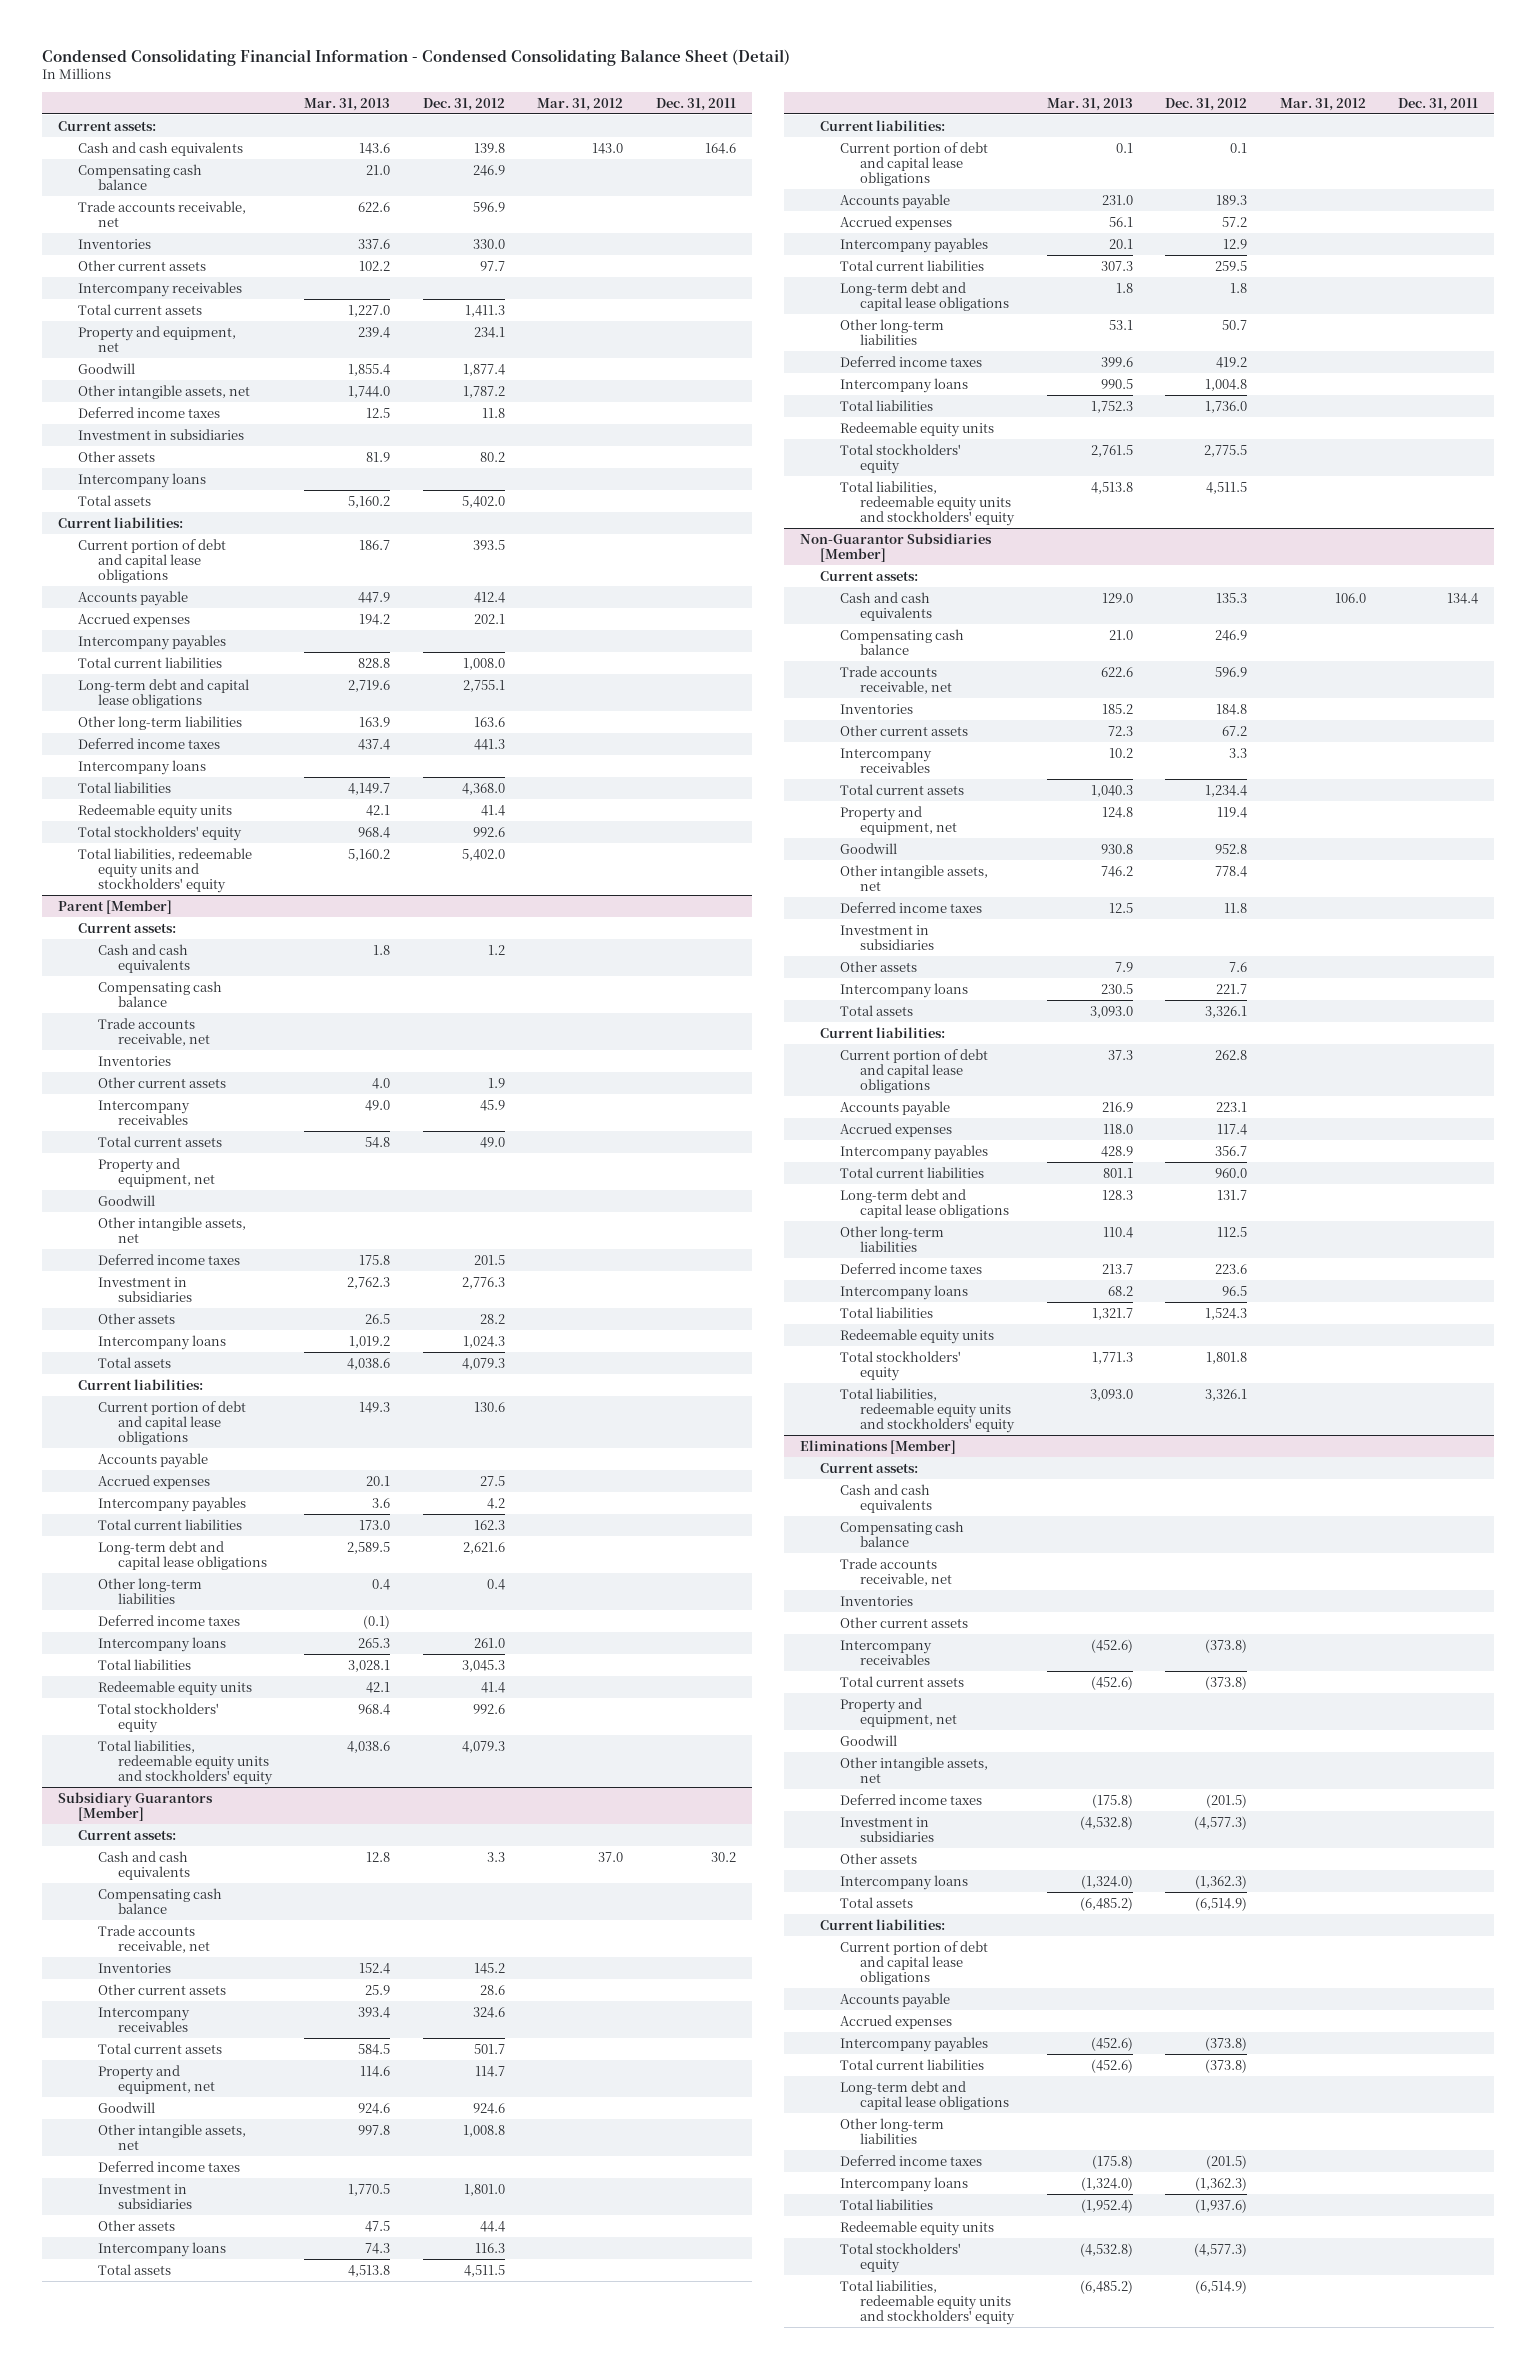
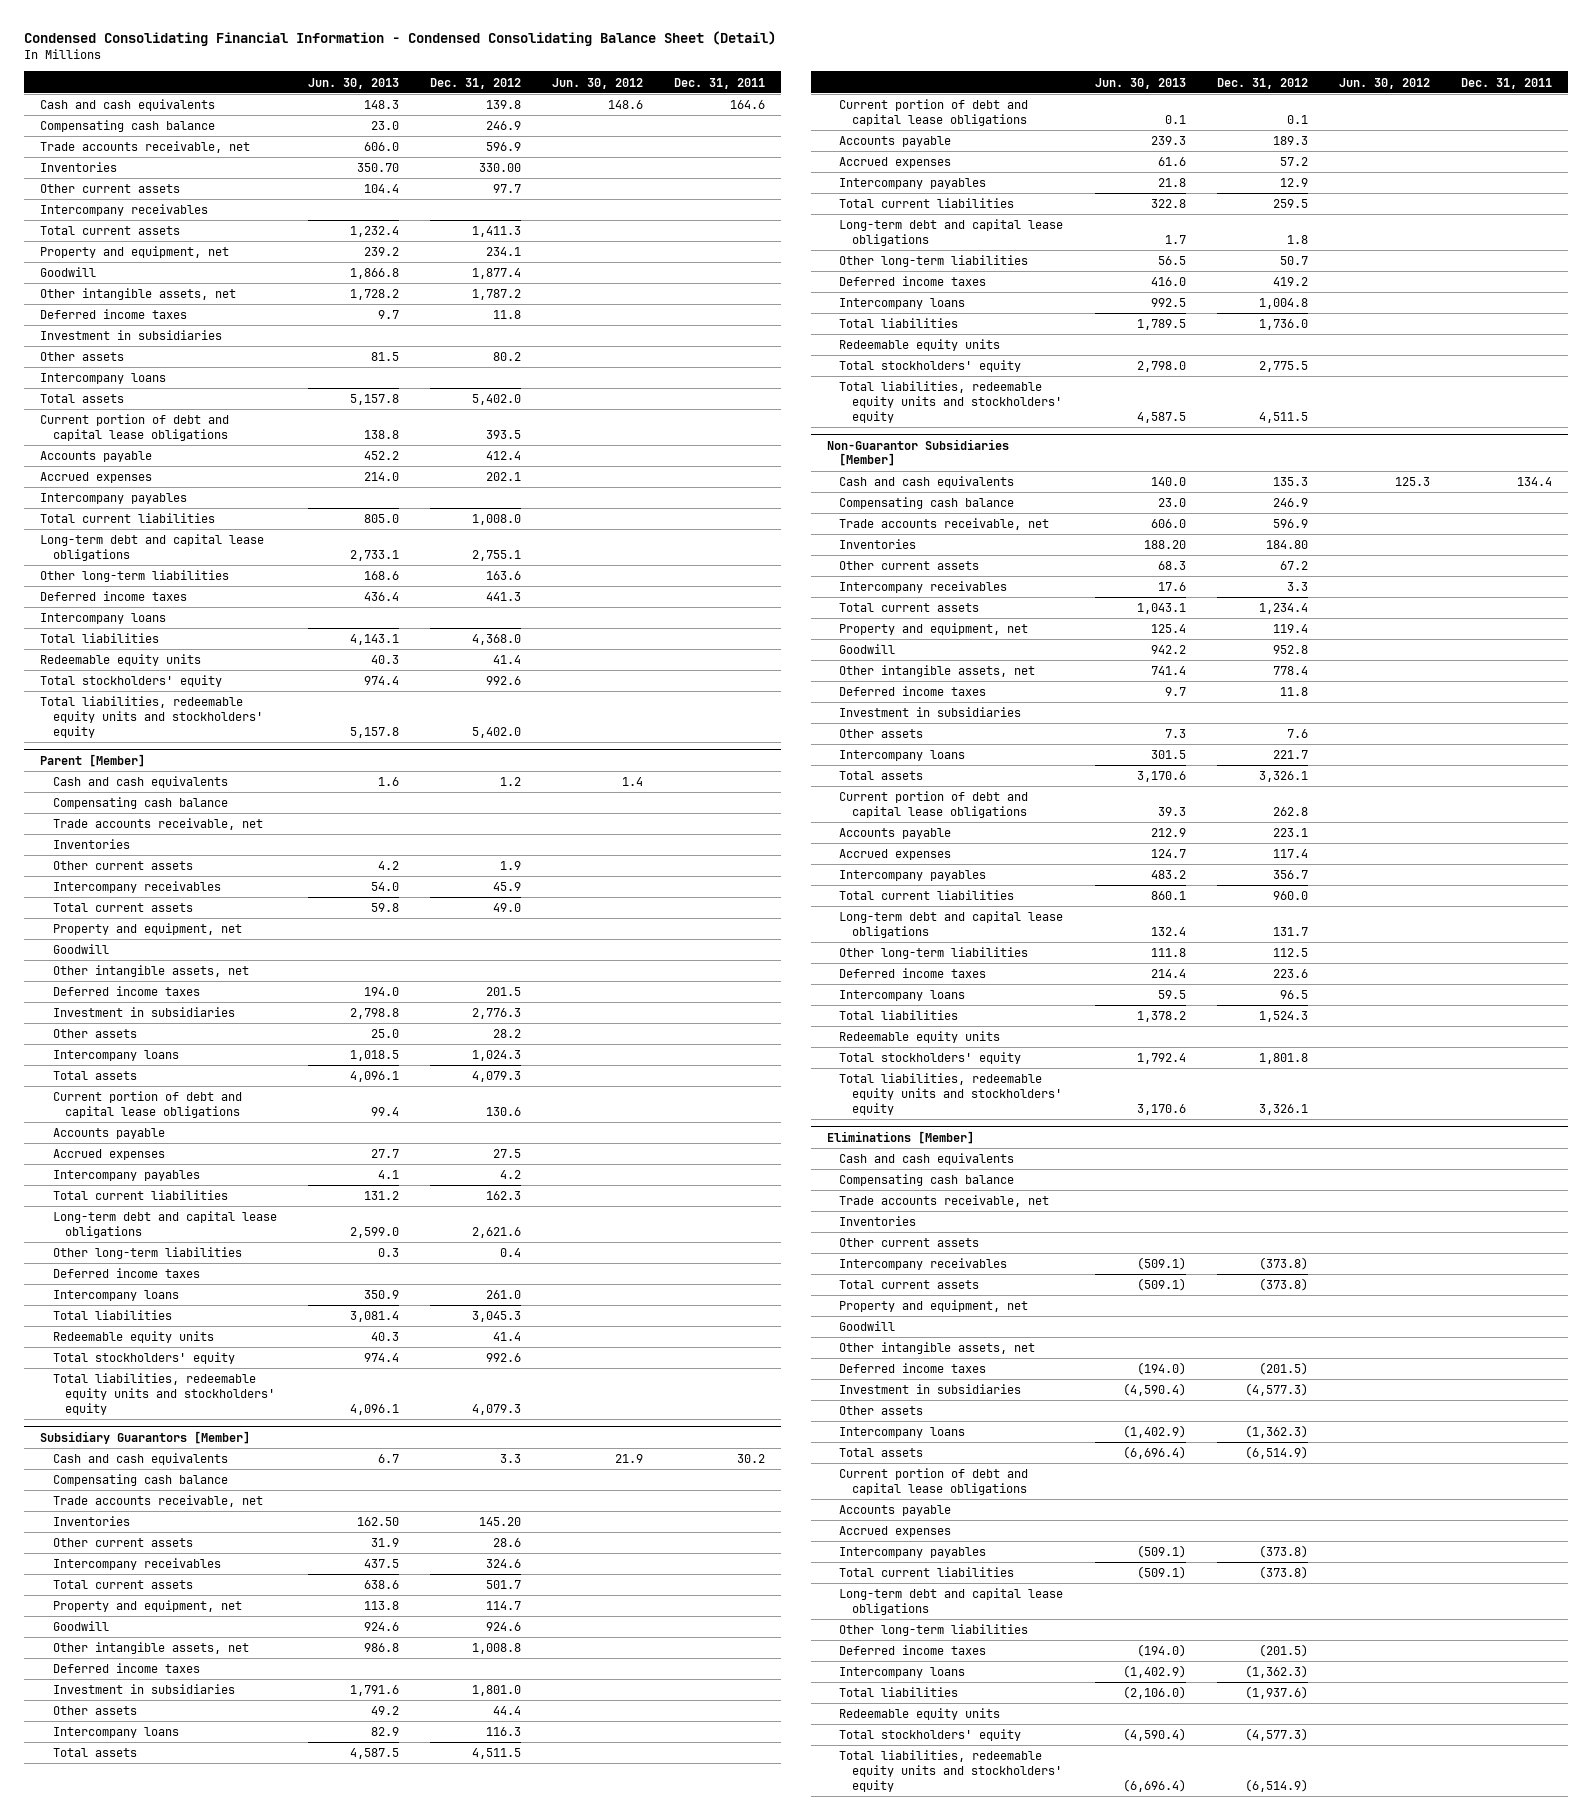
- | Mar. 31, 2013 | Dec. 31, 2012 | Mar. 31, 2012 | Dec. 31, 2011
+ | Jun. 30, 2013 | Dec. 31, 2012 | Jun. 30, 2012 | Dec. 31, 2011
- Current assets:
- Inventories | 337.6 | 330.0 | |
+ Inventories | 350.70 | 330.00 | |
- Current liabilities:
@ Parent [Member]
- Current assets:
- Current liabilities:
@ Subsidiary Guarantors [Member]
- Current assets:
- Inventories | 152.4 | 145.2 | |
+ Inventories | 162.50 | 145.20 | |
- Current liabilities:
@ Non-Guarantor Subsidiaries [Member]
- Current assets:
- Inventories | 185.2 | 184.8 | |
+ Inventories | 188.20 | 184.80 | |
- Current liabilities:
@ Eliminations [Member]
- Current assets:
- Current liabilities:

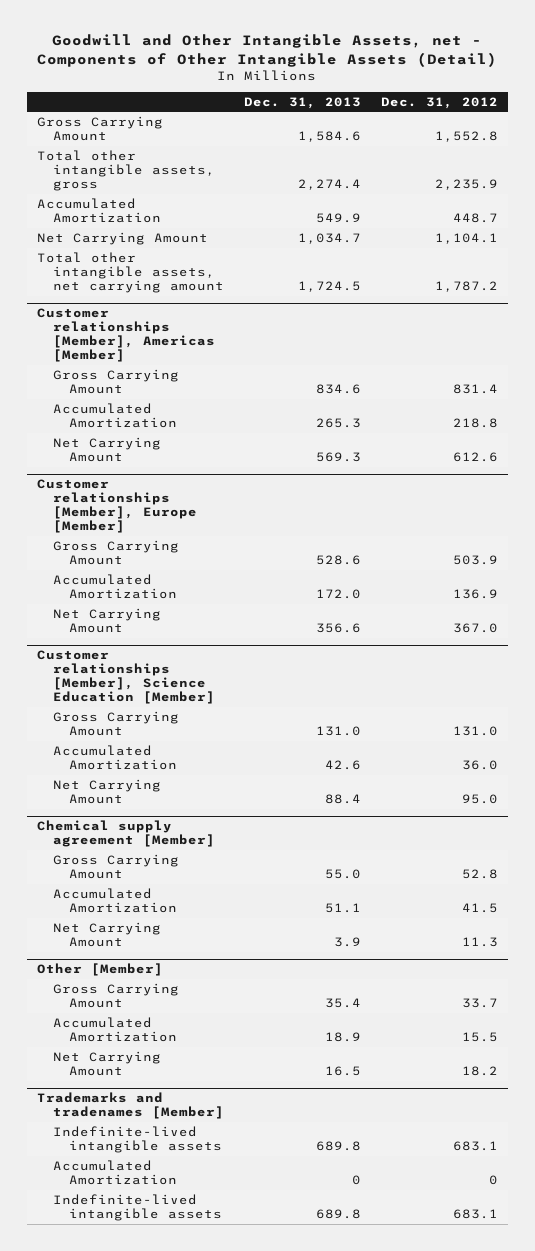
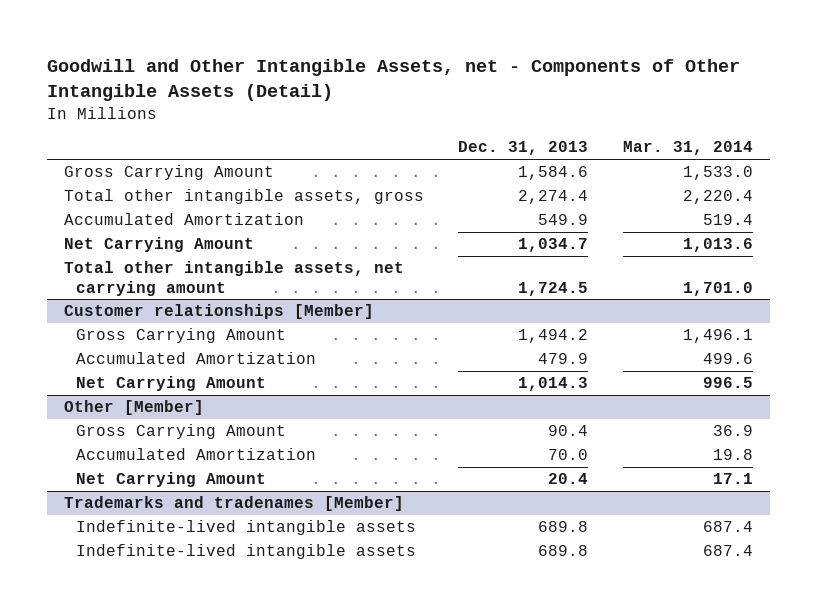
- | Dec. 31, 2013 | Dec. 31, 2012
+ | Dec. 31, 2013 | Mar. 31, 2014
- Customer relationships [Member], Americas [Member]
- Gross Carrying Amount | 834.6 | 831.4
- Accumulated Amortization | 265.3 | 218.8
- Net Carrying Amount | 569.3 | 612.6
- Customer relationships [Member], Europe [Member]
- Gross Carrying Amount | 528.6 | 503.9
- Accumulated Amortization | 172.0 | 136.9
- Net Carrying Amount | 356.6 | 367.0
- Customer relationships [Member], Science Education [Member]
- Gross Carrying Amount | 131.0 | 131.0
- Accumulated Amortization | 42.6 | 36.0
- Net Carrying Amount | 88.4 | 95.0
- Chemical supply agreement [Member]
- Gross Carrying Amount | 55.0 | 52.8
- Accumulated Amortization | 51.1 | 41.5
- Net Carrying Amount | 3.9 | 11.3
+ Customer relationships [Member]
+ Gross Carrying Amount | 1,494.2 | 1,496.1
+ Accumulated Amortization | 479.9 | 499.6
+ Net Carrying Amount | 1,014.3 | 996.5
@ Other [Member]
- Gross Carrying Amount | 35.4 | 33.7
- Accumulated Amortization | 18.9 | 15.5
- Net Carrying Amount | 16.5 | 18.2
+ Gross Carrying Amount | 90.4 | 36.9
+ Accumulated Amortization | 70.0 | 19.8
+ Net Carrying Amount | 20.4 | 17.1
@ Trademarks and tradenames [Member]
- Accumulated Amortization | 0 | 0

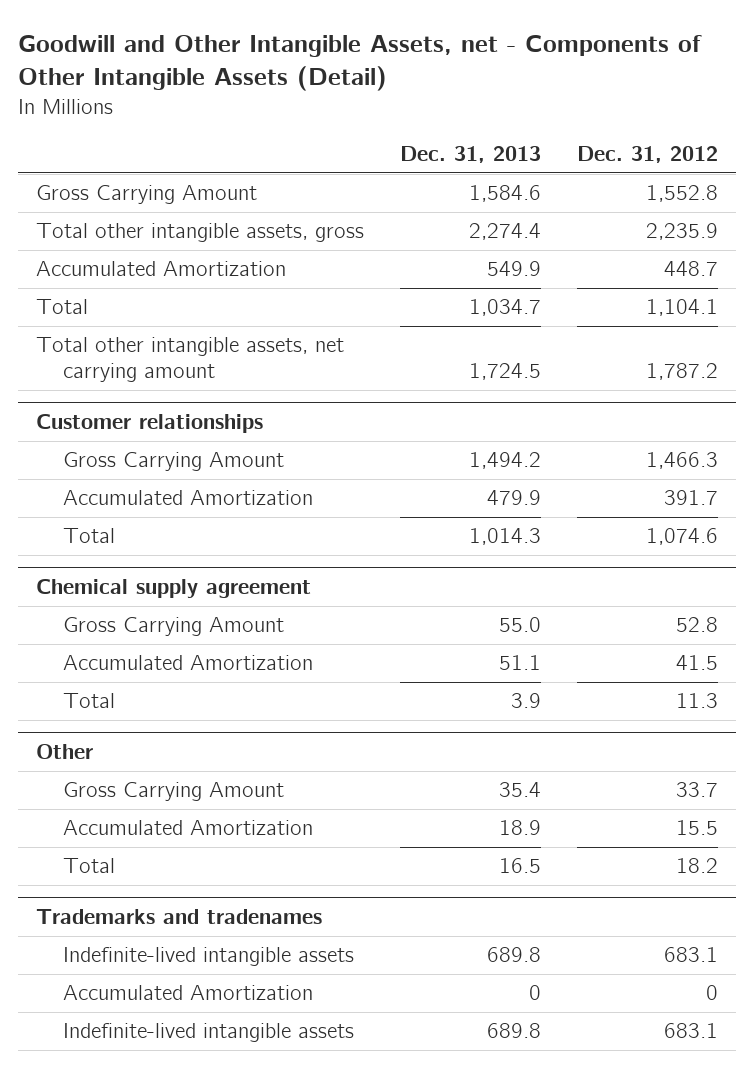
- | Dec. 31, 2013 | Mar. 31, 2014
+ | Dec. 31, 2013 | Dec. 31, 2012
- Net Carrying Amount | 1,034.7 | 1,013.6
+ Total | 1,034.7 | 1,104.1
- Customer relationships [Member]
+ Customer relationships
- Net Carrying Amount | 1,014.3 | 996.5
- Other [Member]
- Gross Carrying Amount | 90.4 | 36.9
- Accumulated Amortization | 70.0 | 19.8
- Net Carrying Amount | 20.4 | 17.1
- Trademarks and tradenames [Member]
+ Total | 1,014.3 | 1,074.6
+ Chemical supply agreement
+ Gross Carrying Amount | 55.0 | 52.8
+ Accumulated Amortization | 51.1 | 41.5
+ Total | 3.9 | 11.3
+ Other
+ Gross Carrying Amount | 35.4 | 33.7
+ Accumulated Amortization | 18.9 | 15.5
+ Total | 16.5 | 18.2
+ Trademarks and tradenames
+ Accumulated Amortization | 0 | 0

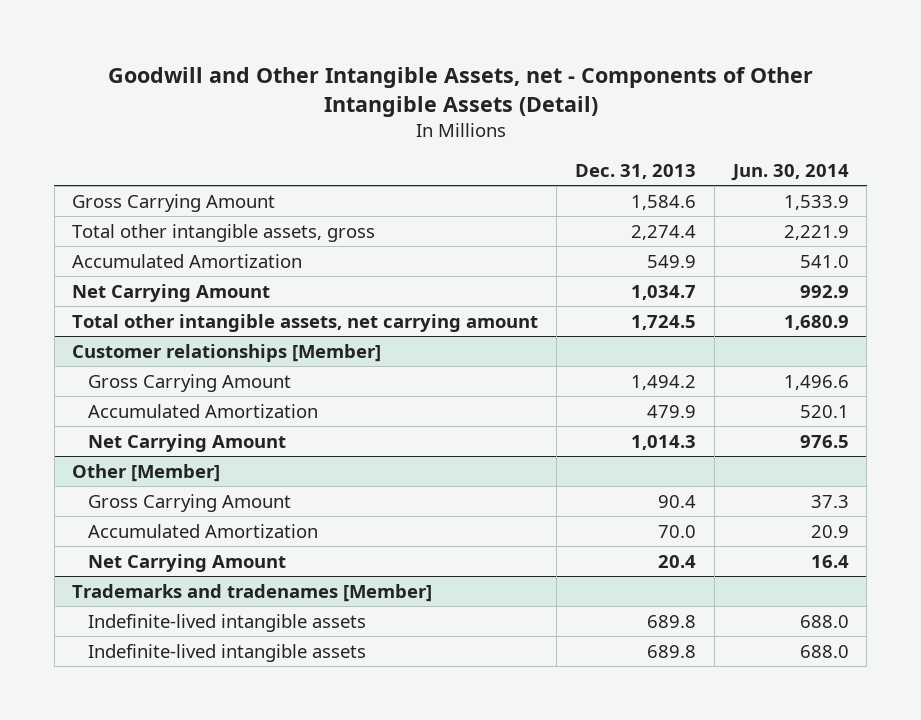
- | Dec. 31, 2013 | Dec. 31, 2012
+ | Dec. 31, 2013 | Jun. 30, 2014
- Total | 1,034.7 | 1,104.1
+ Net Carrying Amount | 1,034.7 | 992.9
- Customer relationships
+ Customer relationships [Member]
- Total | 1,014.3 | 1,074.6
- Chemical supply agreement
- Gross Carrying Amount | 55.0 | 52.8
- Accumulated Amortization | 51.1 | 41.5
- Total | 3.9 | 11.3
- Other
- Gross Carrying Amount | 35.4 | 33.7
- Accumulated Amortization | 18.9 | 15.5
- Total | 16.5 | 18.2
- Trademarks and tradenames
+ Net Carrying Amount | 1,014.3 | 976.5
+ Other [Member]
+ Gross Carrying Amount | 90.4 | 37.3
+ Accumulated Amortization | 70.0 | 20.9
+ Net Carrying Amount | 20.4 | 16.4
+ Trademarks and tradenames [Member]
- Accumulated Amortization | 0 | 0

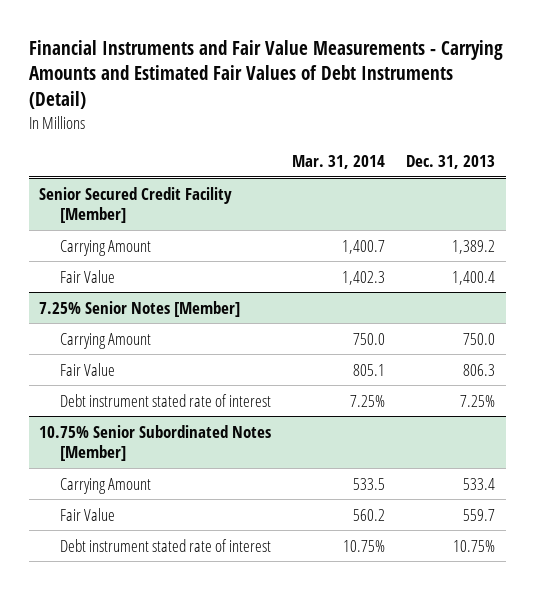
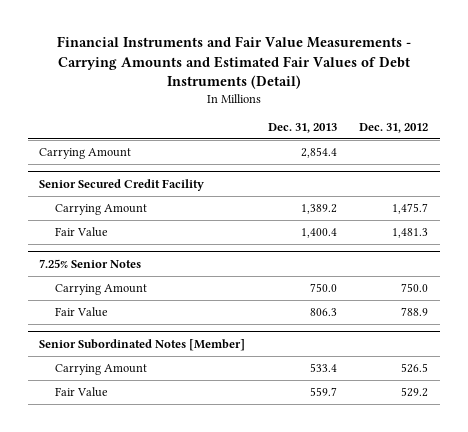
- | Mar. 31, 2014 | Dec. 31, 2013
+ | Dec. 31, 2013 | Dec. 31, 2012
- Senior Secured Credit Facility [Member]
+ Carrying Amount | 2,854.4 |
+ Senior Secured Credit Facility
- 7.25% Senior Notes [Member]
+ 7.25% Senior Notes
- Debt instrument stated rate of interest | 7.25% | 7.25%
- 10.75% Senior Subordinated Notes [Member]
+ Senior Subordinated Notes [Member]
- Debt instrument stated rate of interest | 10.75% | 10.75%

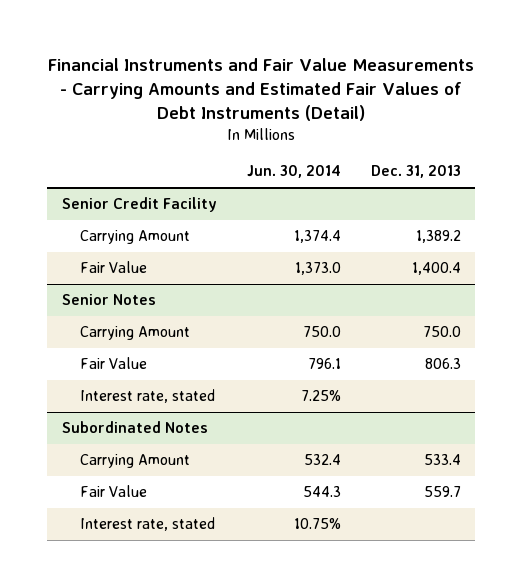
- | Dec. 31, 2013 | Dec. 31, 2012
+ | Jun. 30, 2014 | Dec. 31, 2013
- Carrying Amount | 2,854.4 |
- Senior Secured Credit Facility
+ Senior Credit Facility
- 7.25% Senior Notes
+ Senior Notes
- Senior Subordinated Notes [Member]
+ Interest rate, stated | 7.25% |
+ Subordinated Notes
+ Interest rate, stated | 10.75% |

